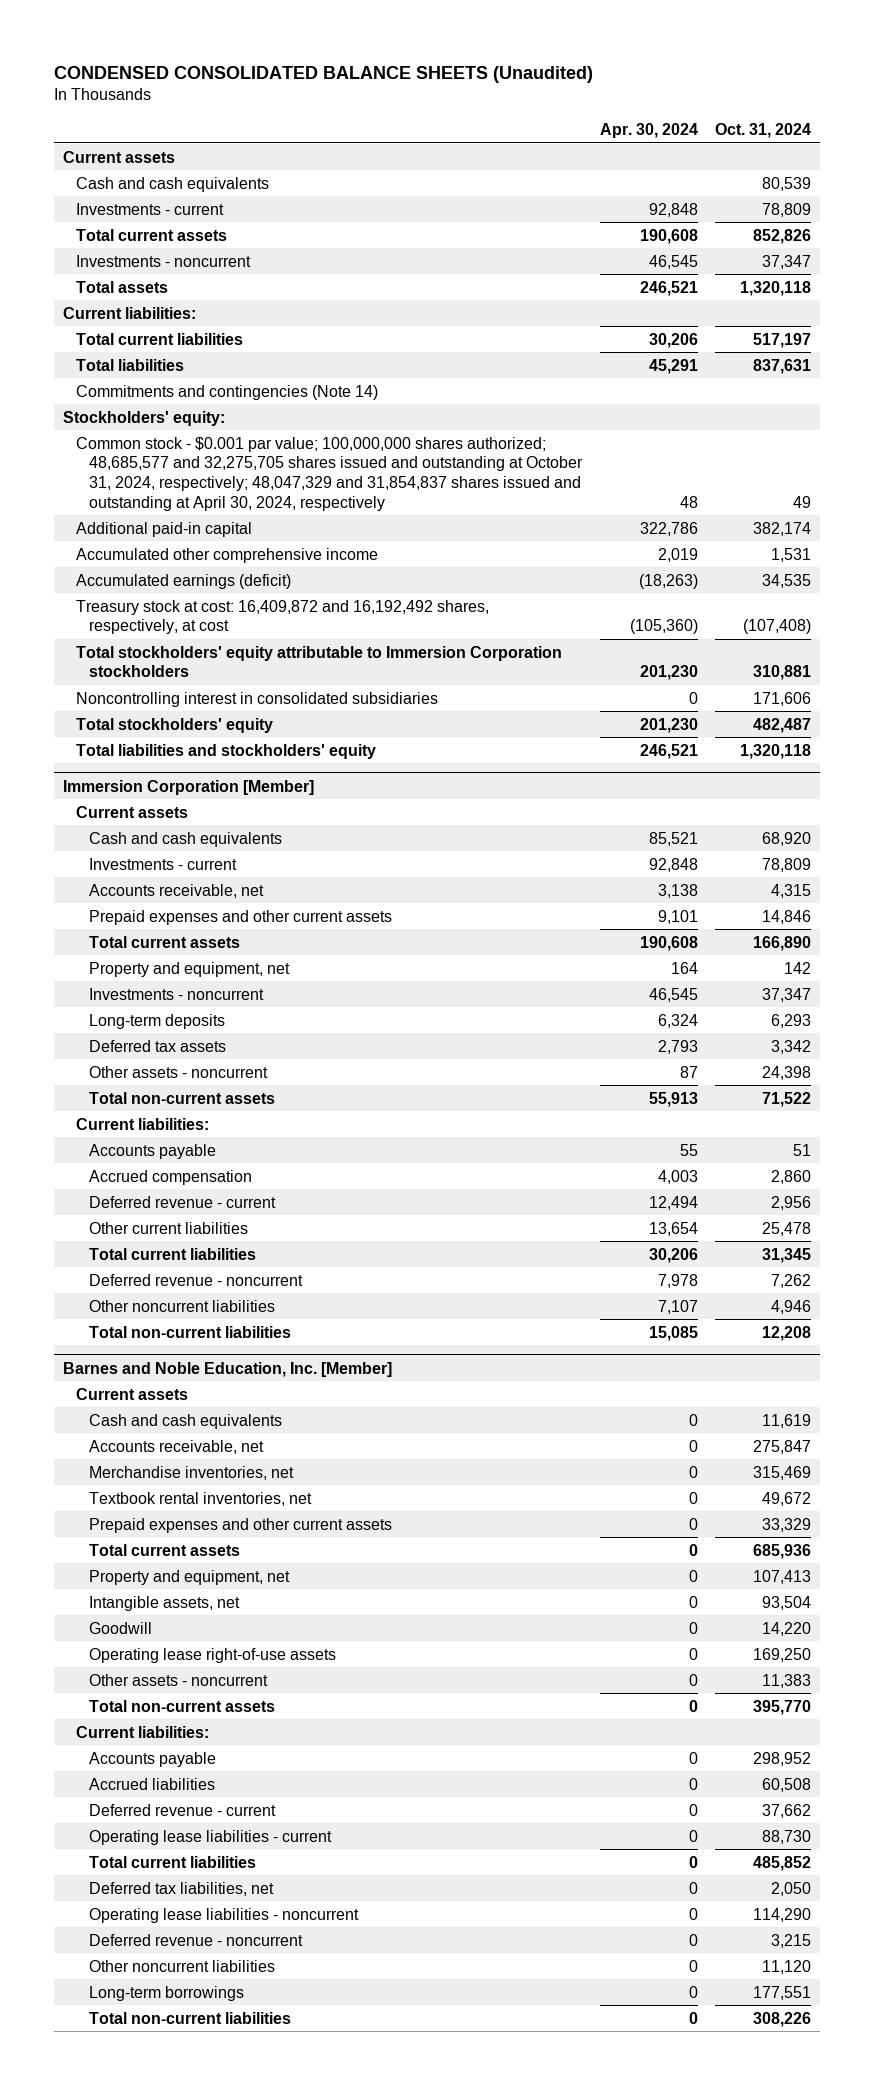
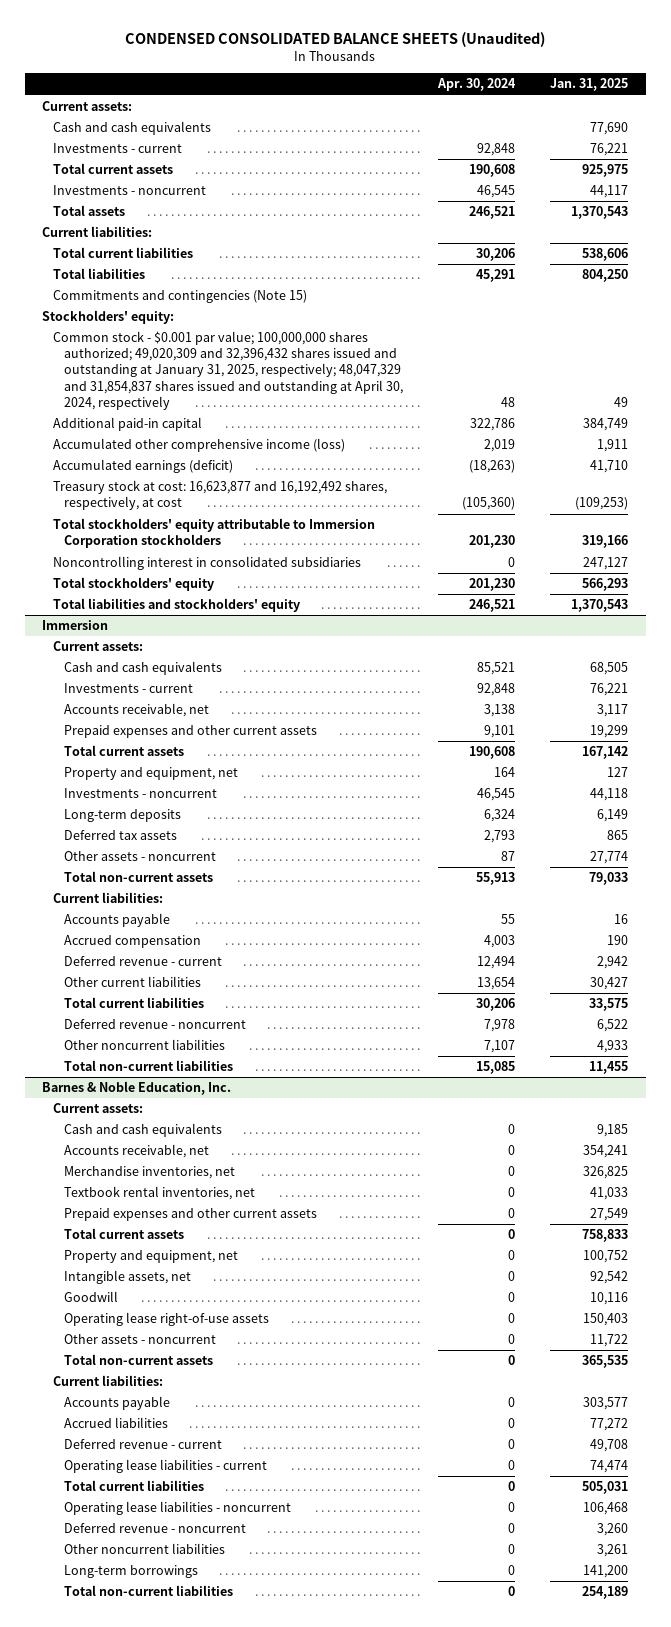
- | Apr. 30, 2024 | Oct. 31, 2024
+ | Apr. 30, 2024 | Jan. 31, 2025
- Current assets
+ Current assets:
- Commitments and contingencies (Note 14)
+ Commitments and contingencies (Note 15)
- Common stock - $0.001 par value; 100,000,000 shares authorized; 48,685,577 and 32,275,705 shares issued and outstanding at October 31, 2024, respectively; 48,047,329 and 31,854,837 shares issued and outstanding at April 30, 2024, respectively | 48 | 49
+ Common stock - $0.001 par value; 100,000,000 shares authorized; 49,020,309 and 32,396,432 shares issued and outstanding at January 31, 2025, respectively; 48,047,329 and 31,854,837 shares issued and outstanding at April 30, 2024, respectively | 48 | 49
- Accumulated other comprehensive income | 2,019 | 1,531
+ Accumulated other comprehensive income (loss) | 2,019 | 1,911
- Treasury stock at cost: 16,409,872 and 16,192,492 shares, respectively, at cost | (105,360) | (107,408)
+ Treasury stock at cost: 16,623,877 and 16,192,492 shares, respectively, at cost | (105,360) | (109,253)
- Immersion Corporation [Member]
- Current assets
+ Immersion
+ Current assets:
- Barnes and Noble Education, Inc. [Member]
- Current assets
+ Barnes & Noble Education, Inc.
+ Current assets:
- Deferred tax liabilities, net | 0 | 2,050

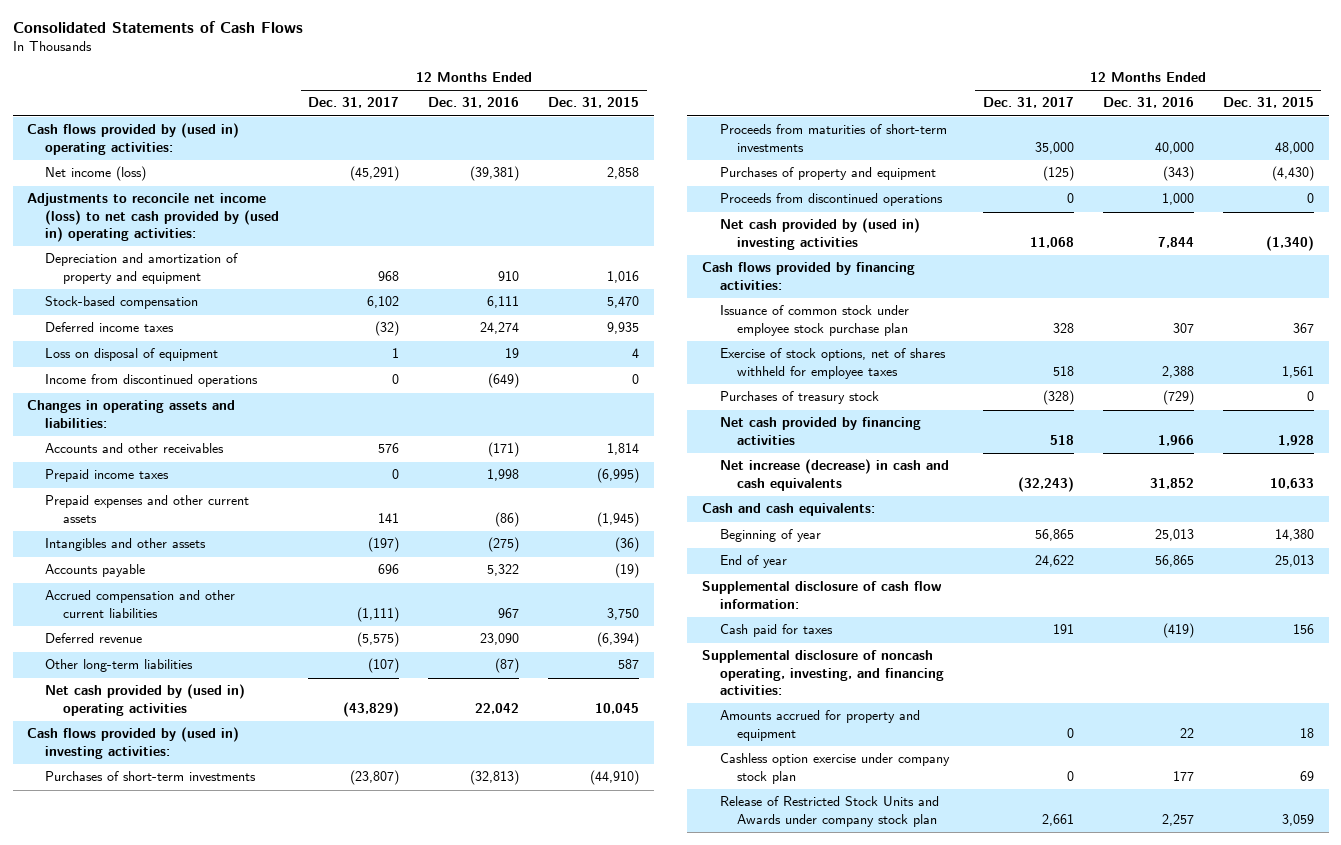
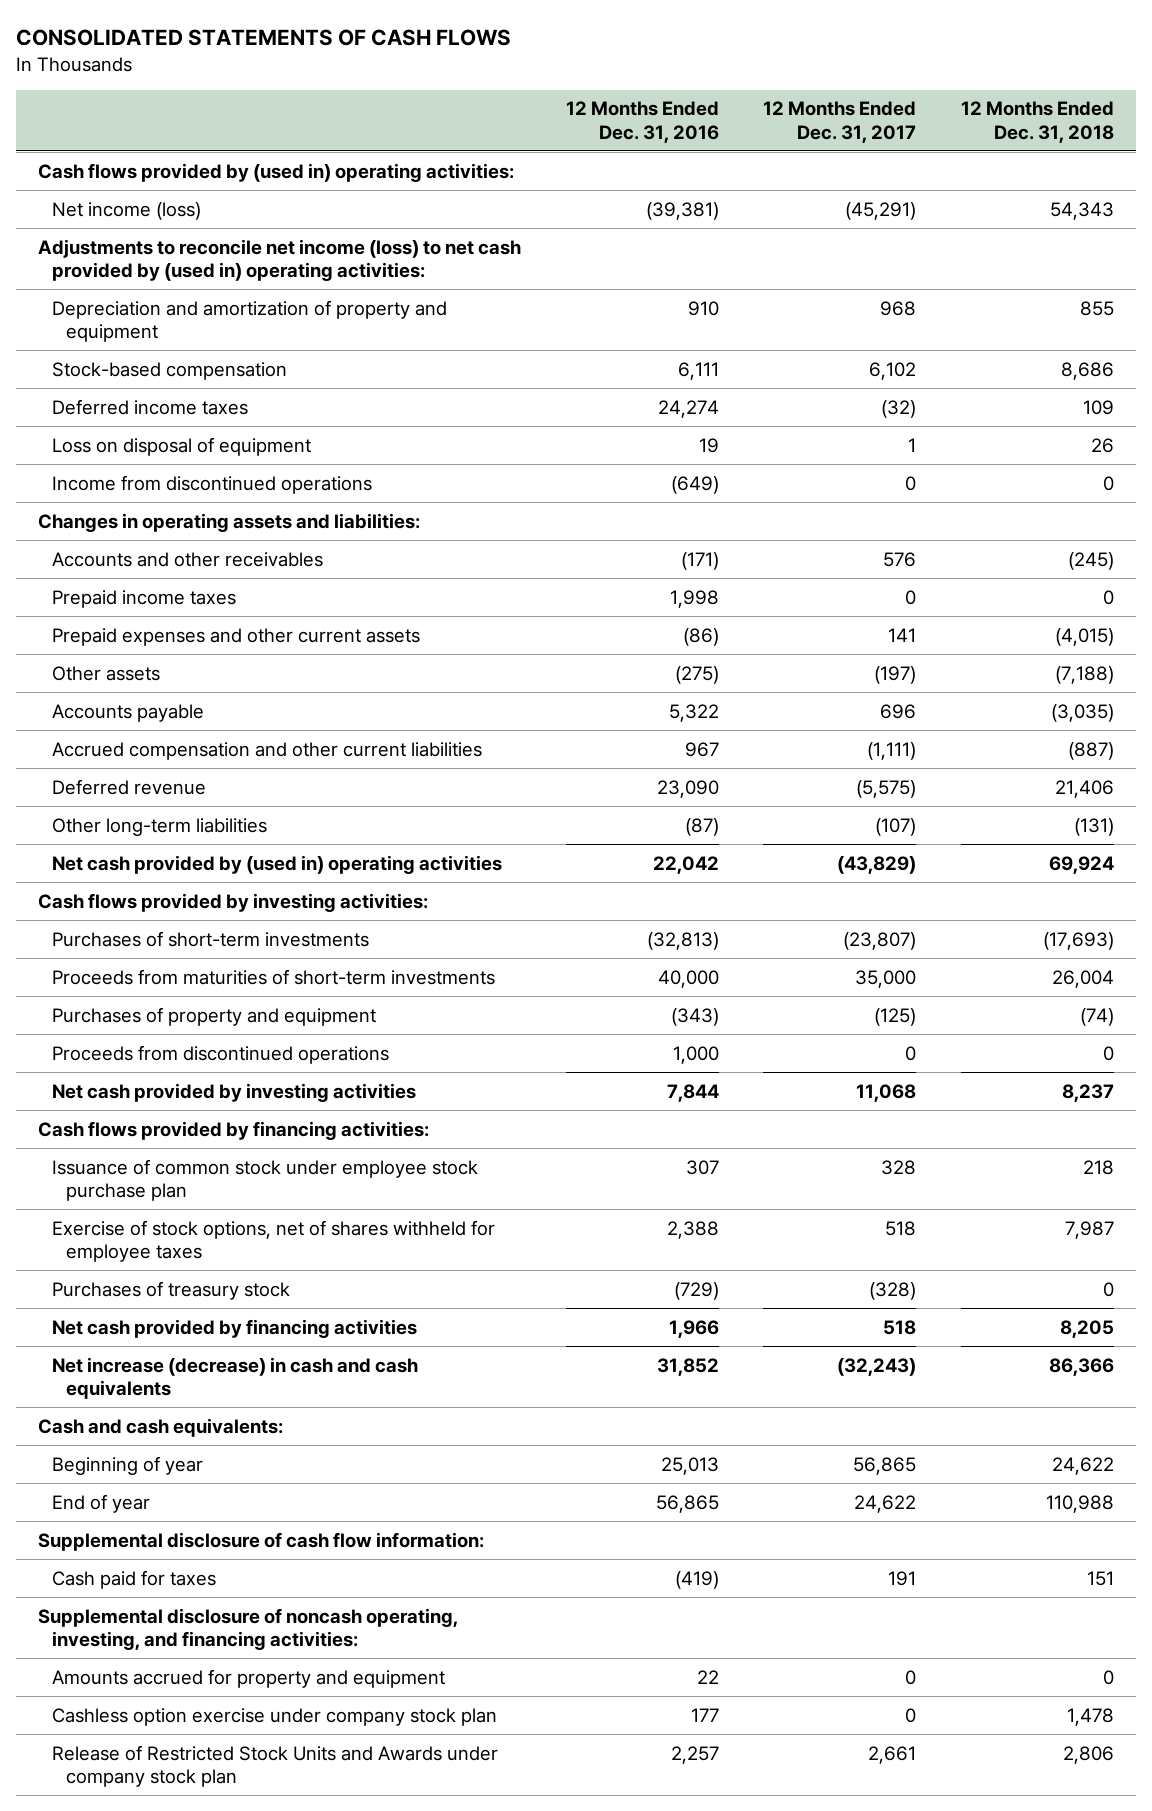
- Consolidated Statements of Cash Flows
+ CONSOLIDATED STATEMENTS OF CASH FLOWS
- | 12 Months Ended Dec. 31, 2017 | 12 Months Ended Dec. 31, 2016 | 12 Months Ended Dec. 31, 2015
+ | 12 Months Ended Dec. 31, 2016 | 12 Months Ended Dec. 31, 2017 | 12 Months Ended Dec. 31, 2018
- Intangibles and other assets | (197) | (275) | (36)
+ Other assets | (275) | (197) | (7,188)
- Cash flows provided by (used in) investing activities:
+ Cash flows provided by investing activities:
- Net cash provided by (used in) investing activities | 11,068 | 7,844 | (1,340)
+ Net cash provided by investing activities | 7,844 | 11,068 | 8,237

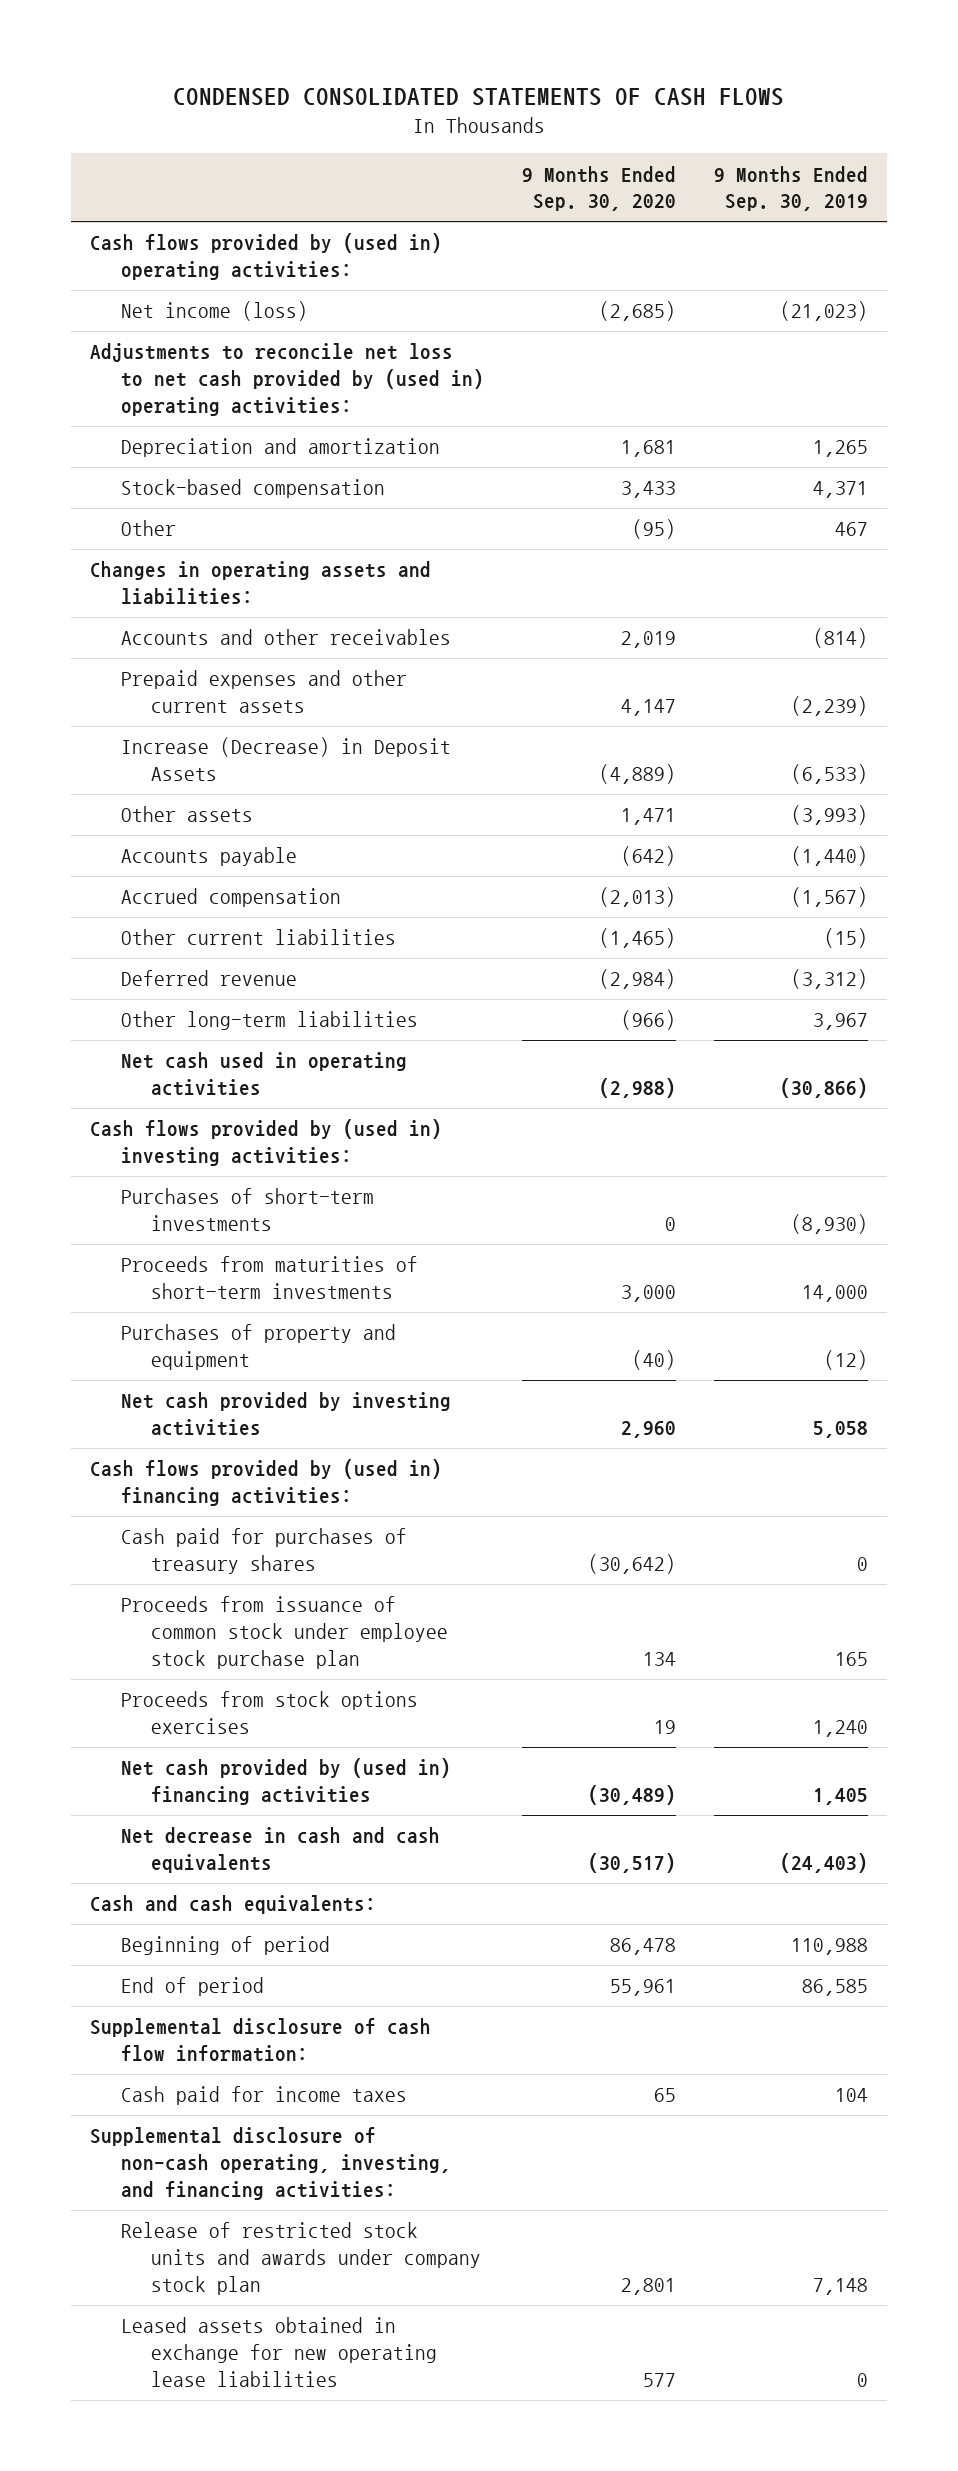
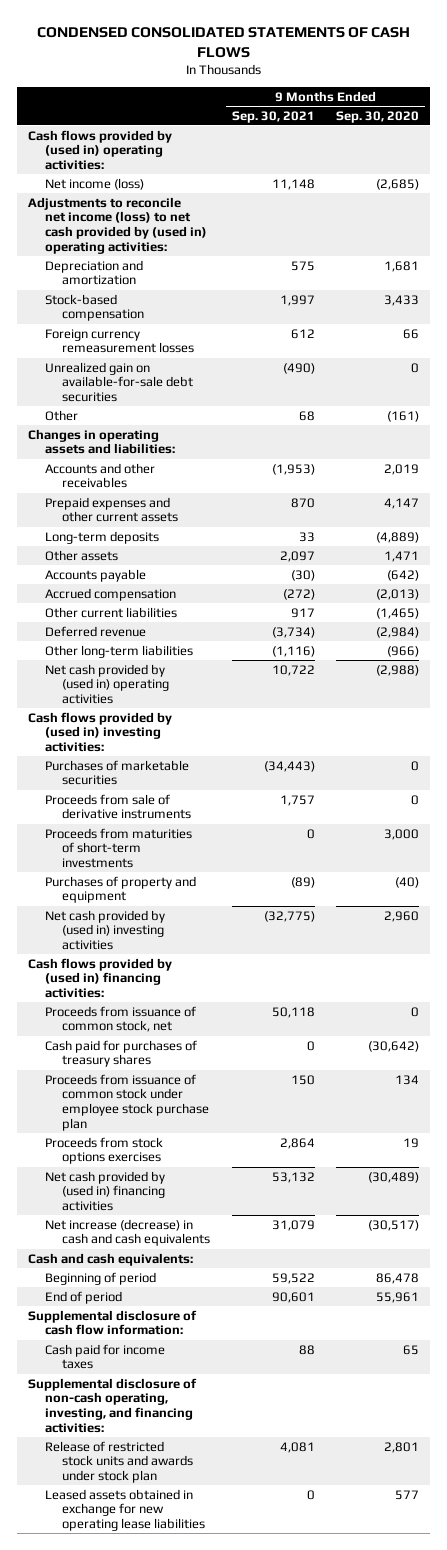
- | 9 Months Ended Sep. 30, 2020 | 9 Months Ended Sep. 30, 2019
+ | 9 Months Ended Sep. 30, 2021 | 9 Months Ended Sep. 30, 2020
- Adjustments to reconcile net loss to net cash provided by (used in) operating activities:
+ Adjustments to reconcile net income (loss) to net cash provided by (used in) operating activities:
- Other | (95) | 467
+ Foreign currency remeasurement losses | 612 | 66
+ Unrealized gain on available-for-sale debt securities | (490) | 0
+ Other | 68 | (161)
- Increase (Decrease) in Deposit Assets | (4,889) | (6,533)
+ Long-term deposits | 33 | (4,889)
- Net cash used in operating activities | (2,988) | (30,866)
+ Net cash provided by (used in) operating activities | 10,722 | (2,988)
- Purchases of short-term investments | 0 | (8,930)
+ Purchases of marketable securities | (34,443) | 0
+ Proceeds from sale of derivative instruments | 1,757 | 0
- Net cash provided by investing activities | 2,960 | 5,058
+ Net cash provided by (used in) investing activities | (32,775) | 2,960
+ Proceeds from issuance of common stock, net | 50,118 | 0
- Net decrease in cash and cash equivalents | (30,517) | (24,403)
+ Net increase (decrease) in cash and cash equivalents | 31,079 | (30,517)
- Release of restricted stock units and awards under company stock plan | 2,801 | 7,148
+ Release of restricted stock units and awards under stock plan | 4,081 | 2,801

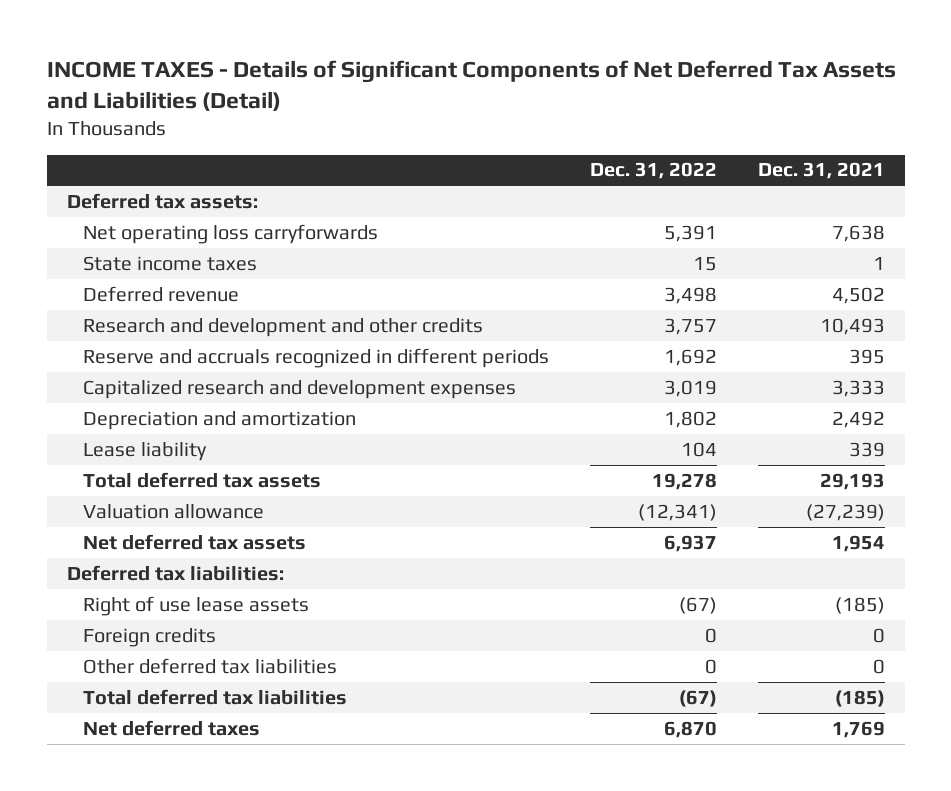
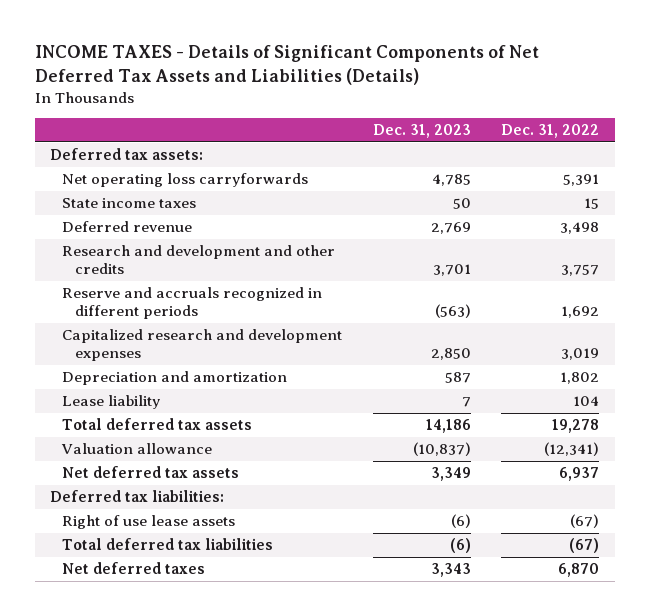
- INCOME TAXES - Details of Significant Components of Net Deferred Tax Assets and Liabilities (Detail)
+ INCOME TAXES - Details of Significant Components of Net Deferred Tax Assets and Liabilities (Details)
- | Dec. 31, 2022 | Dec. 31, 2021
+ | Dec. 31, 2023 | Dec. 31, 2022
- Foreign credits | 0 | 0
- Other deferred tax liabilities | 0 | 0

